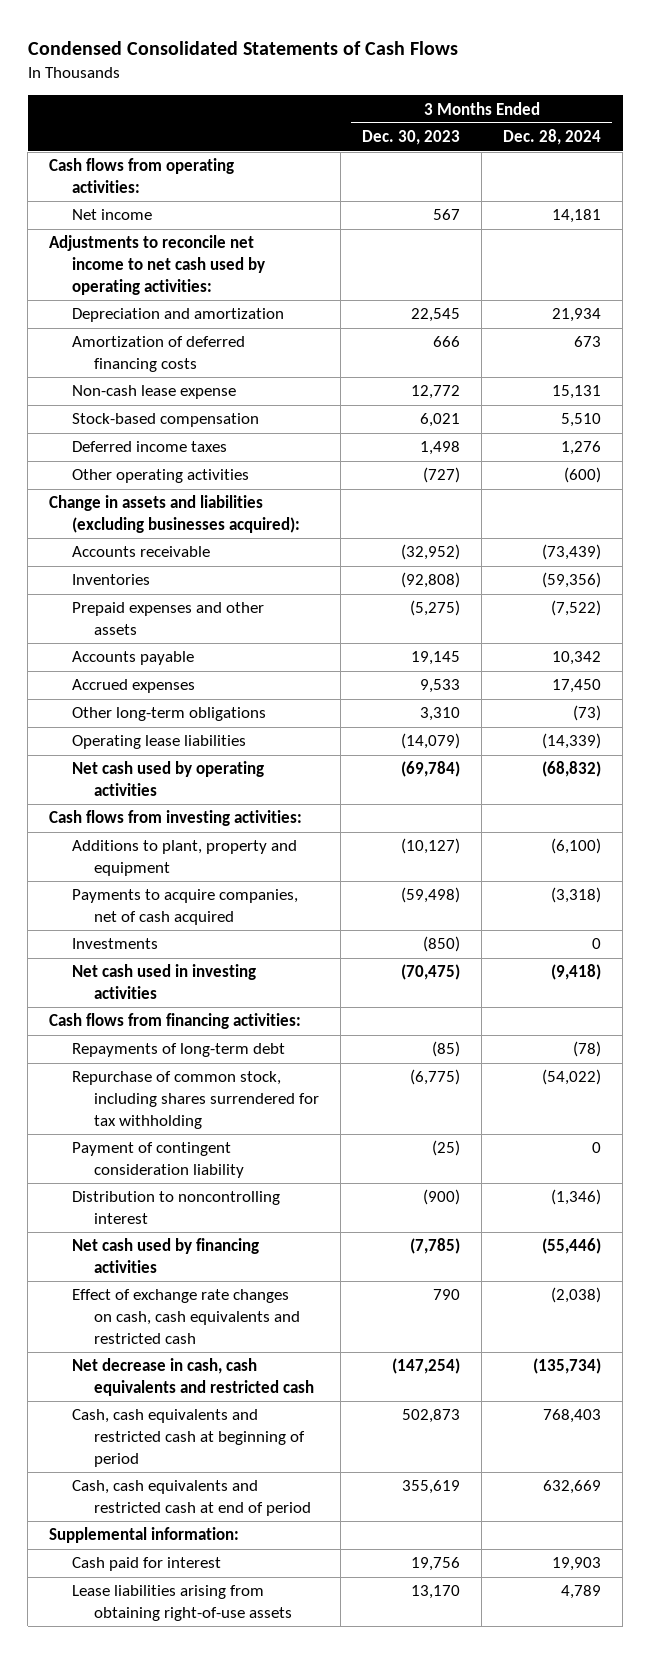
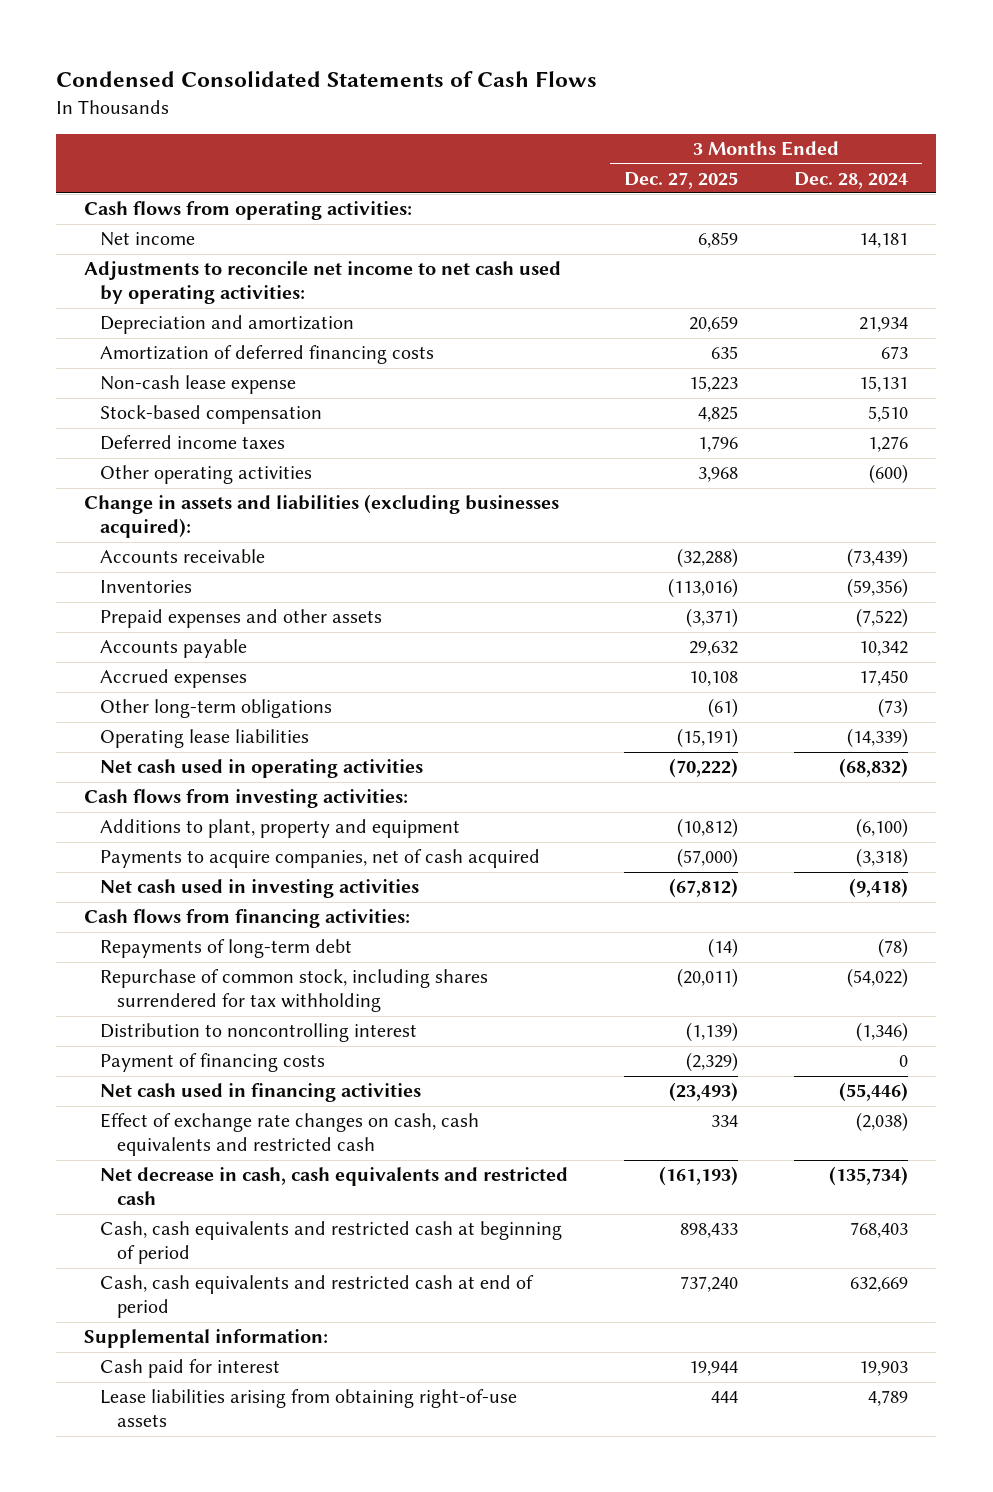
- | 3 Months Ended Dec. 30, 2023 | 3 Months Ended Dec. 28, 2024
+ | 3 Months Ended Dec. 27, 2025 | 3 Months Ended Dec. 28, 2024
- Net cash used by operating activities | (69,784) | (68,832)
+ Net cash used in operating activities | (70,222) | (68,832)
- Investments | (850) | 0
- Payment of contingent consideration liability | (25) | 0
- Net cash used by financing activities | (7,785) | (55,446)
+ Payment of financing costs | (2,329) | 0
+ Net cash used in financing activities | (23,493) | (55,446)

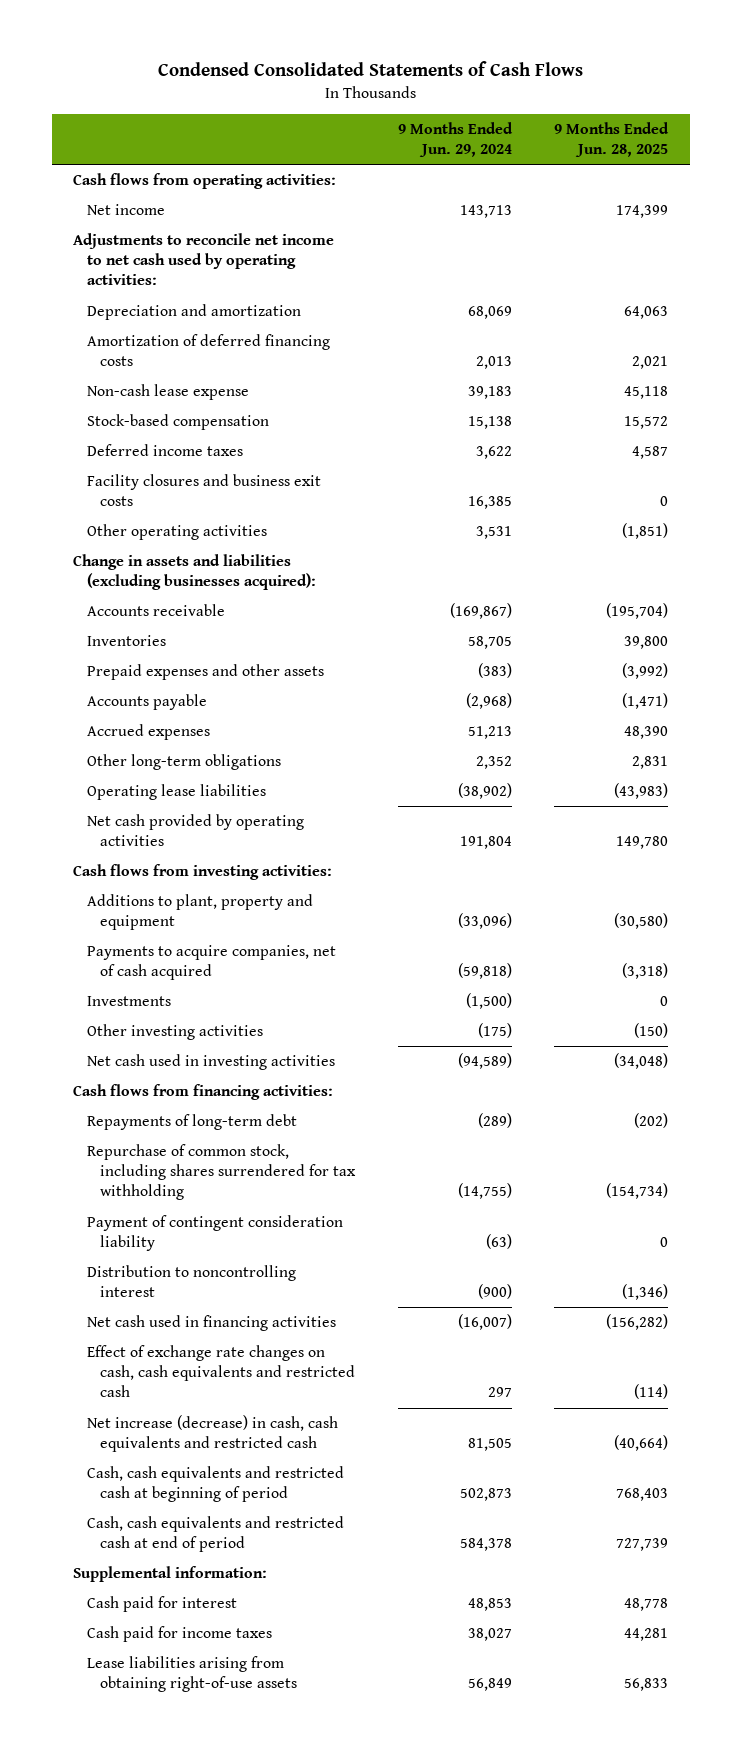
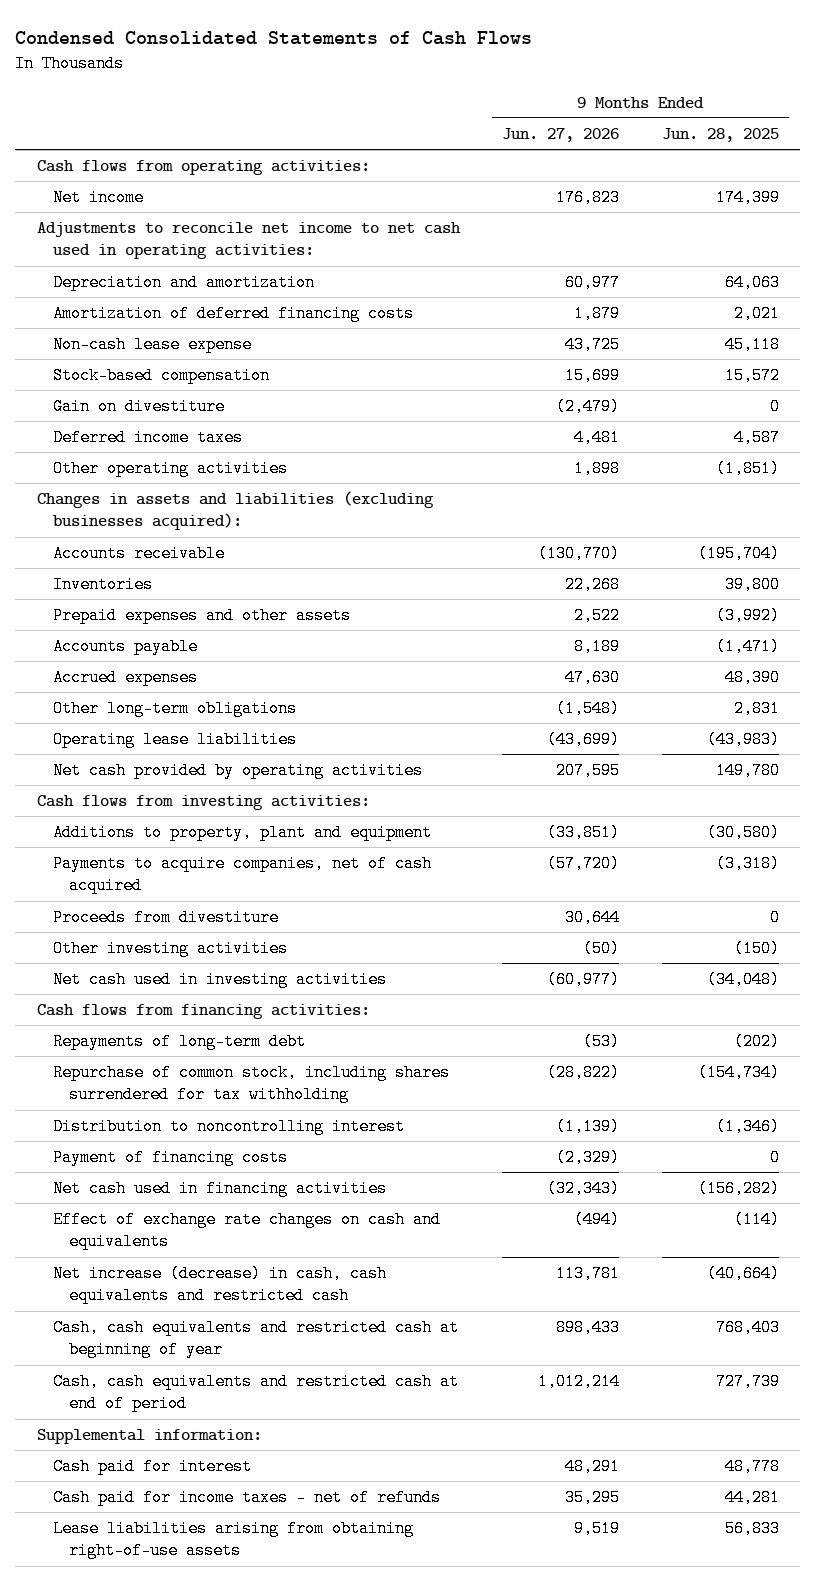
- | 9 Months Ended Jun. 29, 2024 | 9 Months Ended Jun. 28, 2025
+ | 9 Months Ended Jun. 27, 2026 | 9 Months Ended Jun. 28, 2025
- Adjustments to reconcile net income to net cash used by operating activities:
+ Adjustments to reconcile net income to net cash used in operating activities:
+ Gain on divestiture | (2,479) | 0
- Facility closures and business exit costs | 16,385 | 0
- Change in assets and liabilities (excluding businesses acquired):
+ Changes in assets and liabilities (excluding businesses acquired):
- Additions to plant, property and equipment | (33,096) | (30,580)
+ Additions to property, plant and equipment | (33,851) | (30,580)
- Investments | (1,500) | 0
+ Proceeds from divestiture | 30,644 | 0
- Payment of contingent consideration liability | (63) | 0
+ Payment of financing costs | (2,329) | 0
- Effect of exchange rate changes on cash, cash equivalents and restricted cash | 297 | (114)
+ Effect of exchange rate changes on cash and equivalents | (494) | (114)
- Cash, cash equivalents and restricted cash at beginning of period | 502,873 | 768,403
+ Cash, cash equivalents and restricted cash at beginning of year | 898,433 | 768,403
- Cash paid for income taxes | 38,027 | 44,281
+ Cash paid for income taxes - net of refunds | 35,295 | 44,281

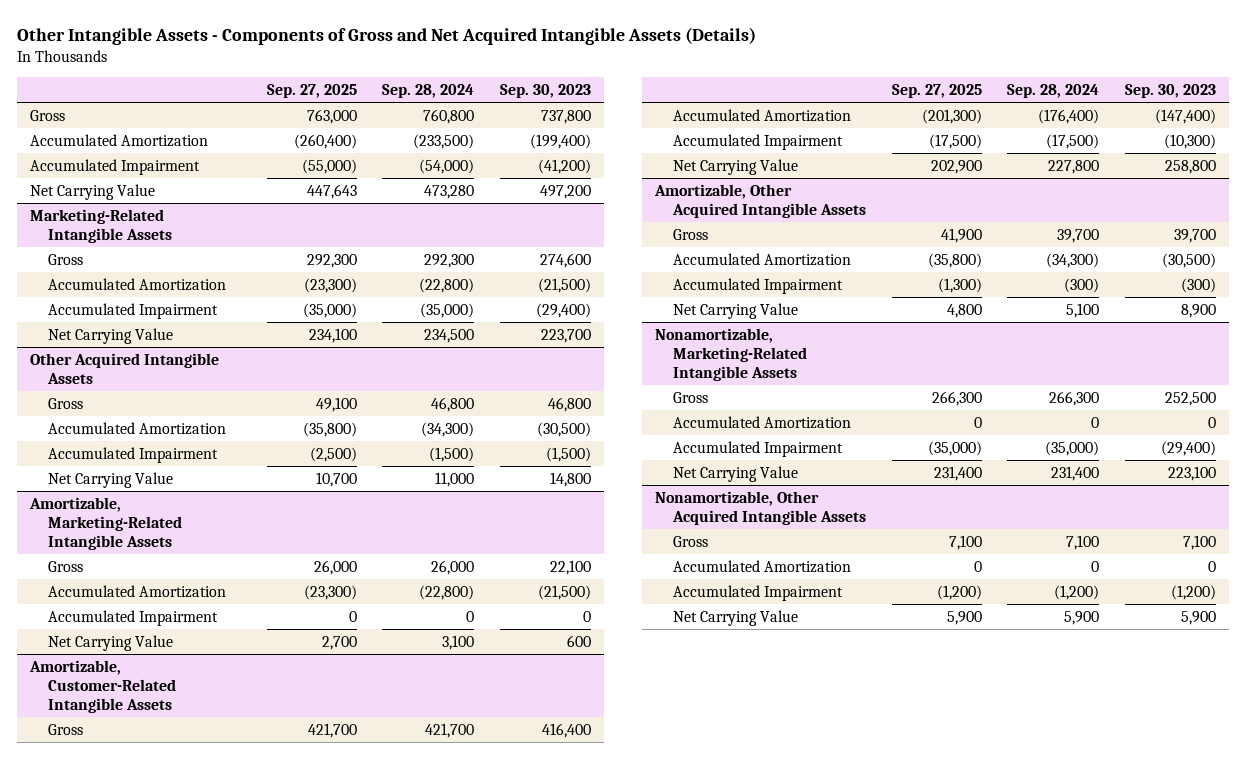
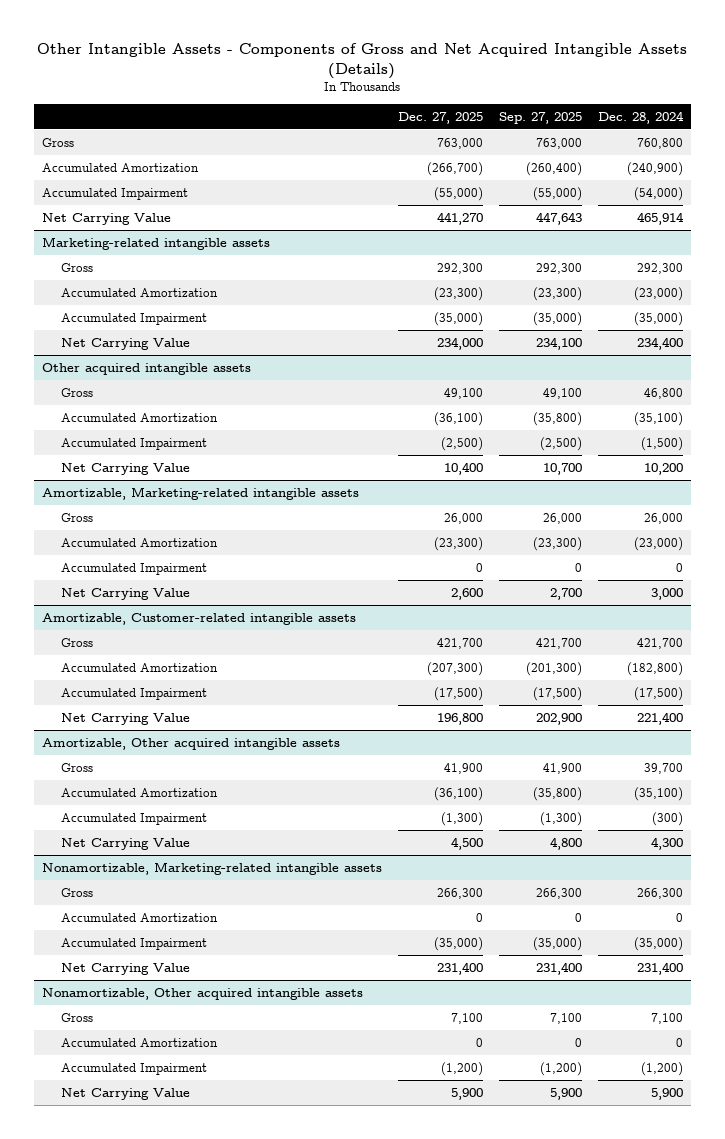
- | Sep. 27, 2025 | Sep. 28, 2024 | Sep. 30, 2023
+ | Dec. 27, 2025 | Sep. 27, 2025 | Dec. 28, 2024
- Marketing-Related Intangible Assets
+ Marketing-related intangible assets
- Other Acquired Intangible Assets
+ Other acquired intangible assets
- Amortizable, Marketing-Related Intangible Assets
+ Amortizable, Marketing-related intangible assets
- Amortizable, Customer-Related Intangible Assets
+ Amortizable, Customer-related intangible assets
- Amortizable, Other Acquired Intangible Assets
+ Amortizable, Other acquired intangible assets
- Nonamortizable, Marketing-Related Intangible Assets
+ Nonamortizable, Marketing-related intangible assets
- Nonamortizable, Other Acquired Intangible Assets
+ Nonamortizable, Other acquired intangible assets

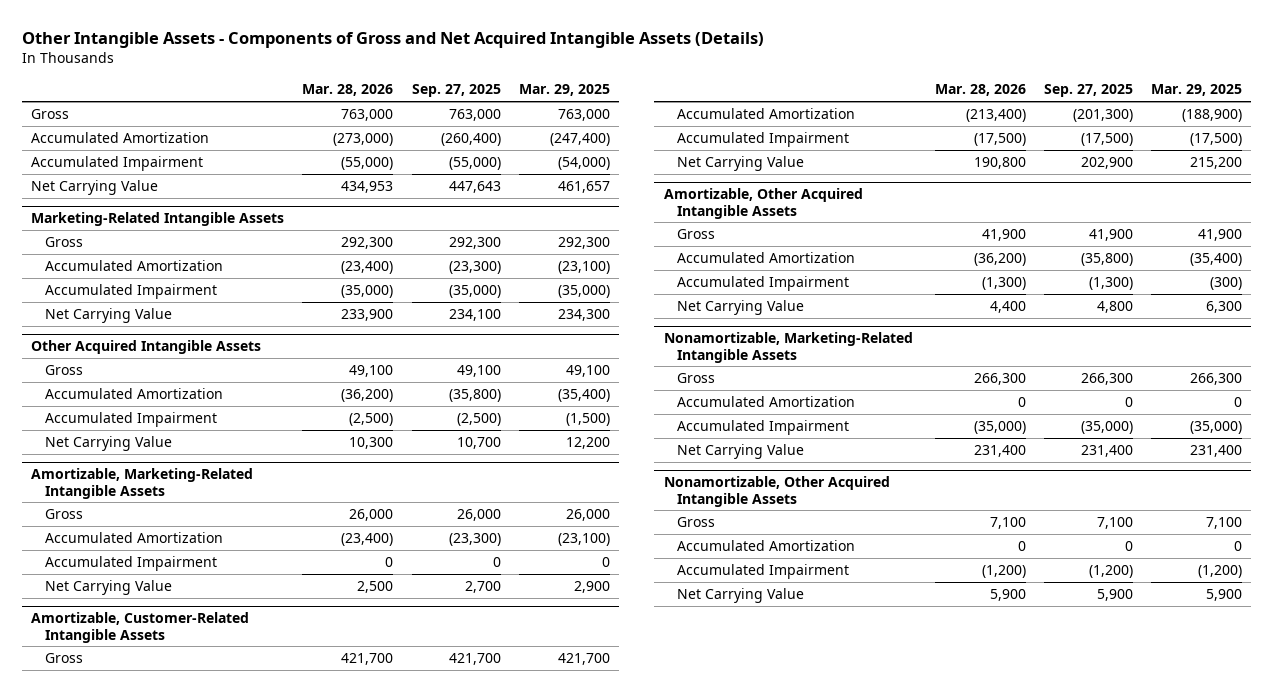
- | Dec. 27, 2025 | Sep. 27, 2025 | Dec. 28, 2024
+ | Mar. 28, 2026 | Sep. 27, 2025 | Mar. 29, 2025
- Marketing-related intangible assets
+ Marketing-Related Intangible Assets
- Other acquired intangible assets
+ Other Acquired Intangible Assets
- Amortizable, Marketing-related intangible assets
+ Amortizable, Marketing-Related Intangible Assets
- Amortizable, Customer-related intangible assets
+ Amortizable, Customer-Related Intangible Assets
- Amortizable, Other acquired intangible assets
+ Amortizable, Other Acquired Intangible Assets
- Nonamortizable, Marketing-related intangible assets
+ Nonamortizable, Marketing-Related Intangible Assets
- Nonamortizable, Other acquired intangible assets
+ Nonamortizable, Other Acquired Intangible Assets

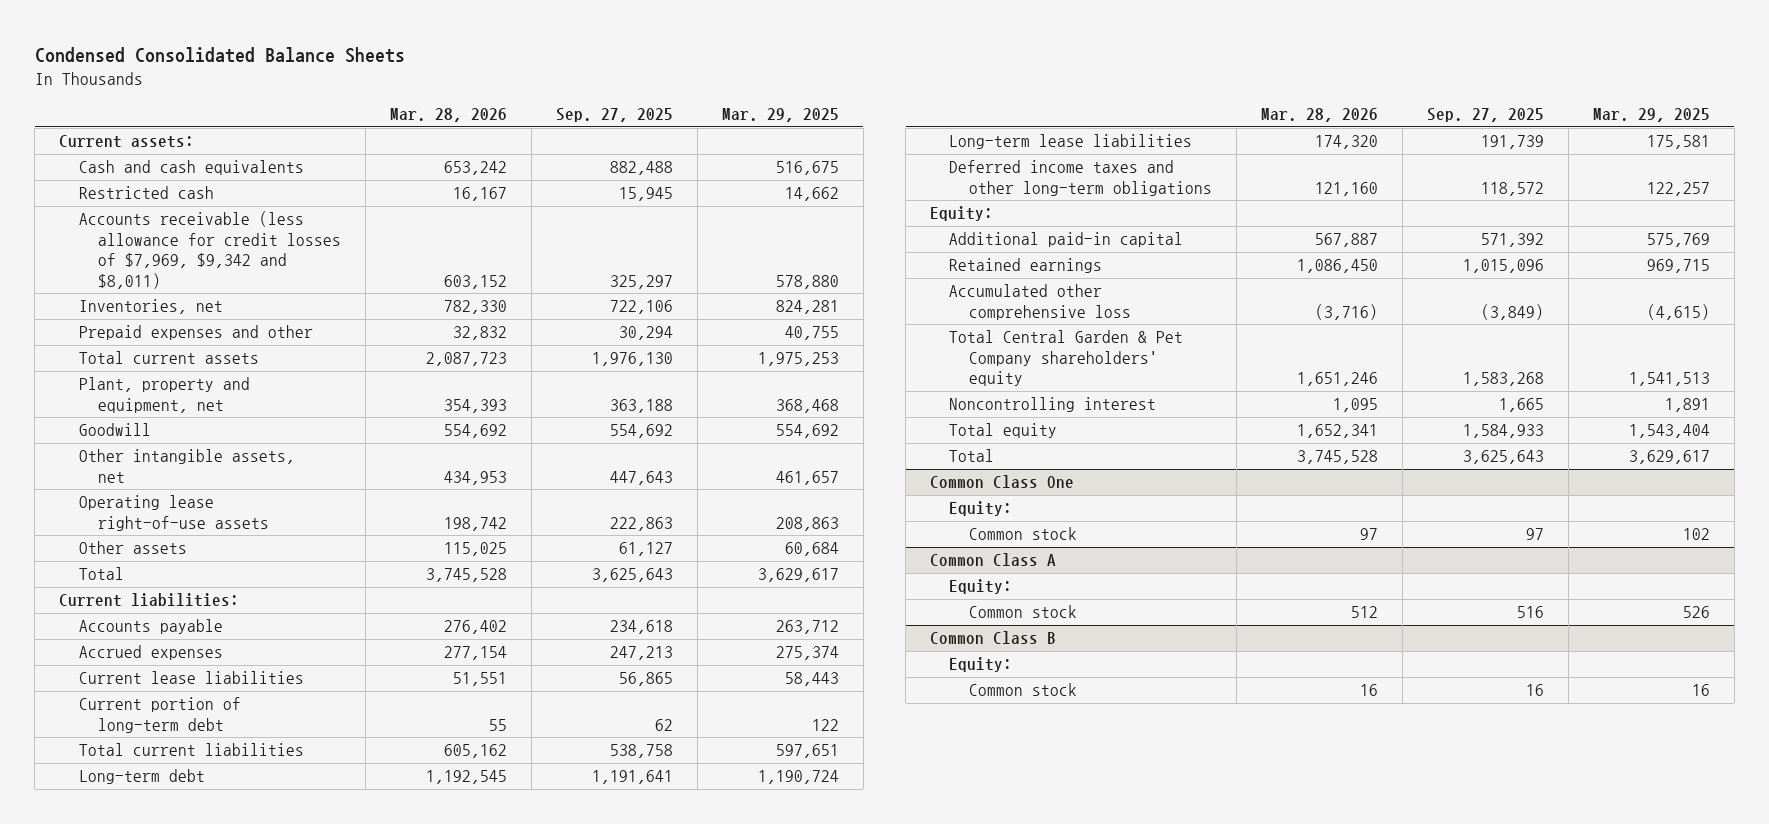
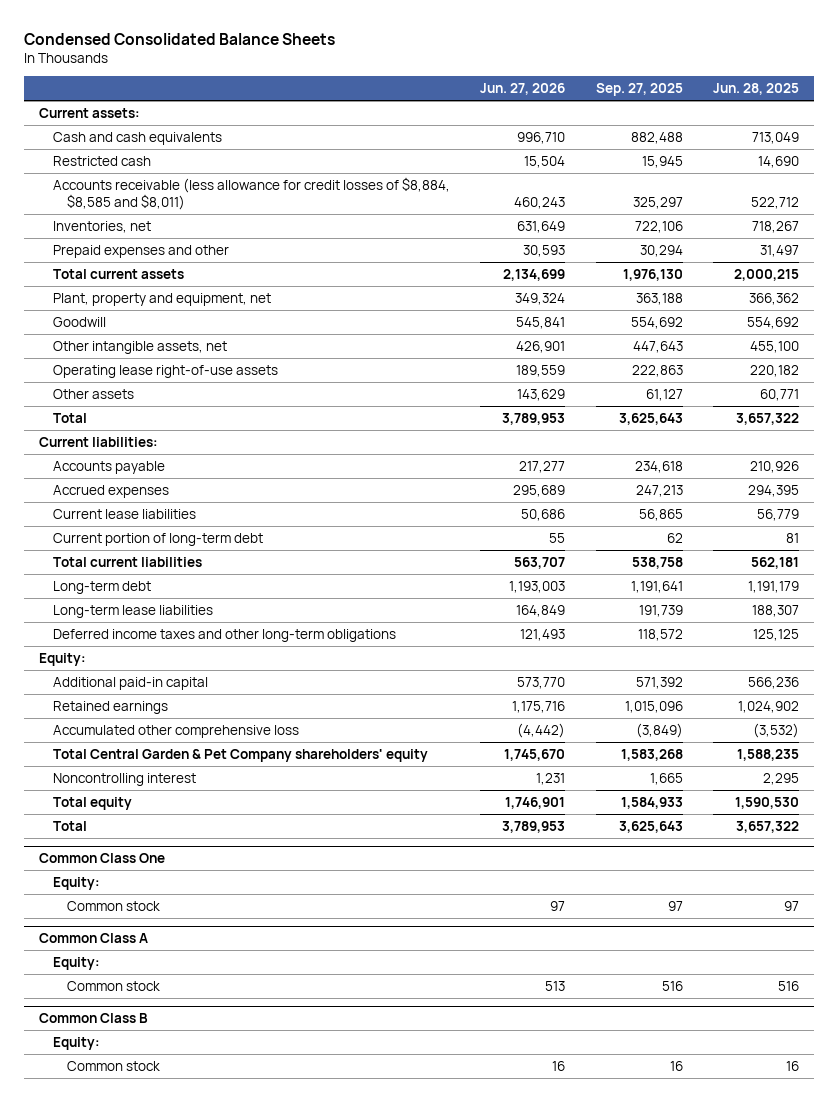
- | Mar. 28, 2026 | Sep. 27, 2025 | Mar. 29, 2025
+ | Jun. 27, 2026 | Sep. 27, 2025 | Jun. 28, 2025
- Accounts receivable (less allowance for credit losses of $7,969, $9,342 and $8,011) | 603,152 | 325,297 | 578,880
+ Accounts receivable (less allowance for credit losses of $8,884, $8,585 and $8,011) | 460,243 | 325,297 | 522,712

